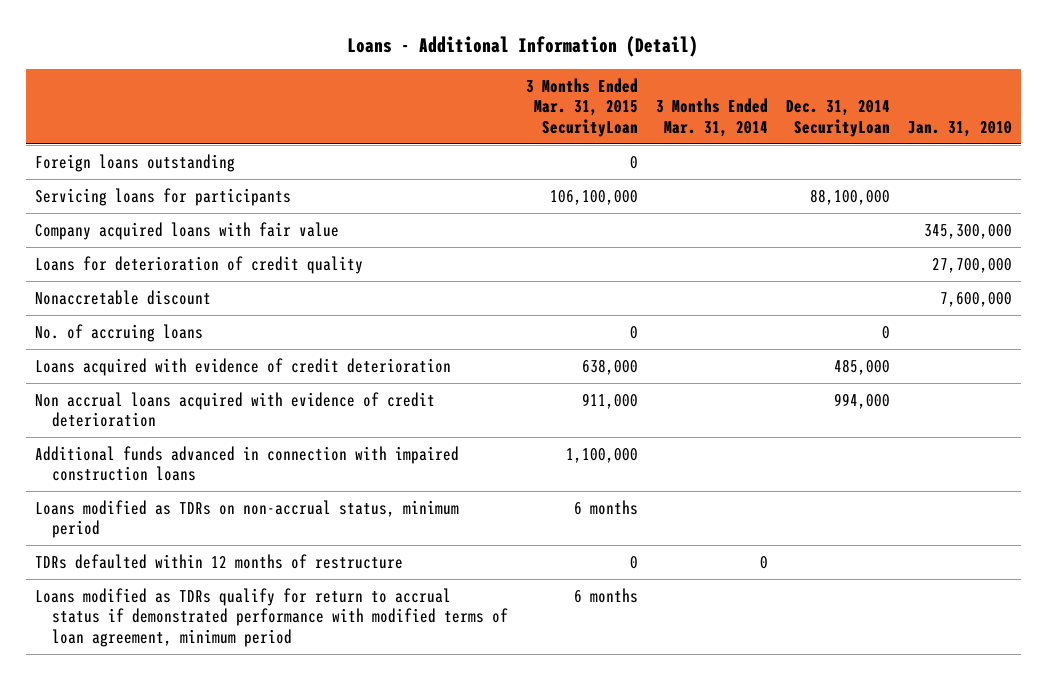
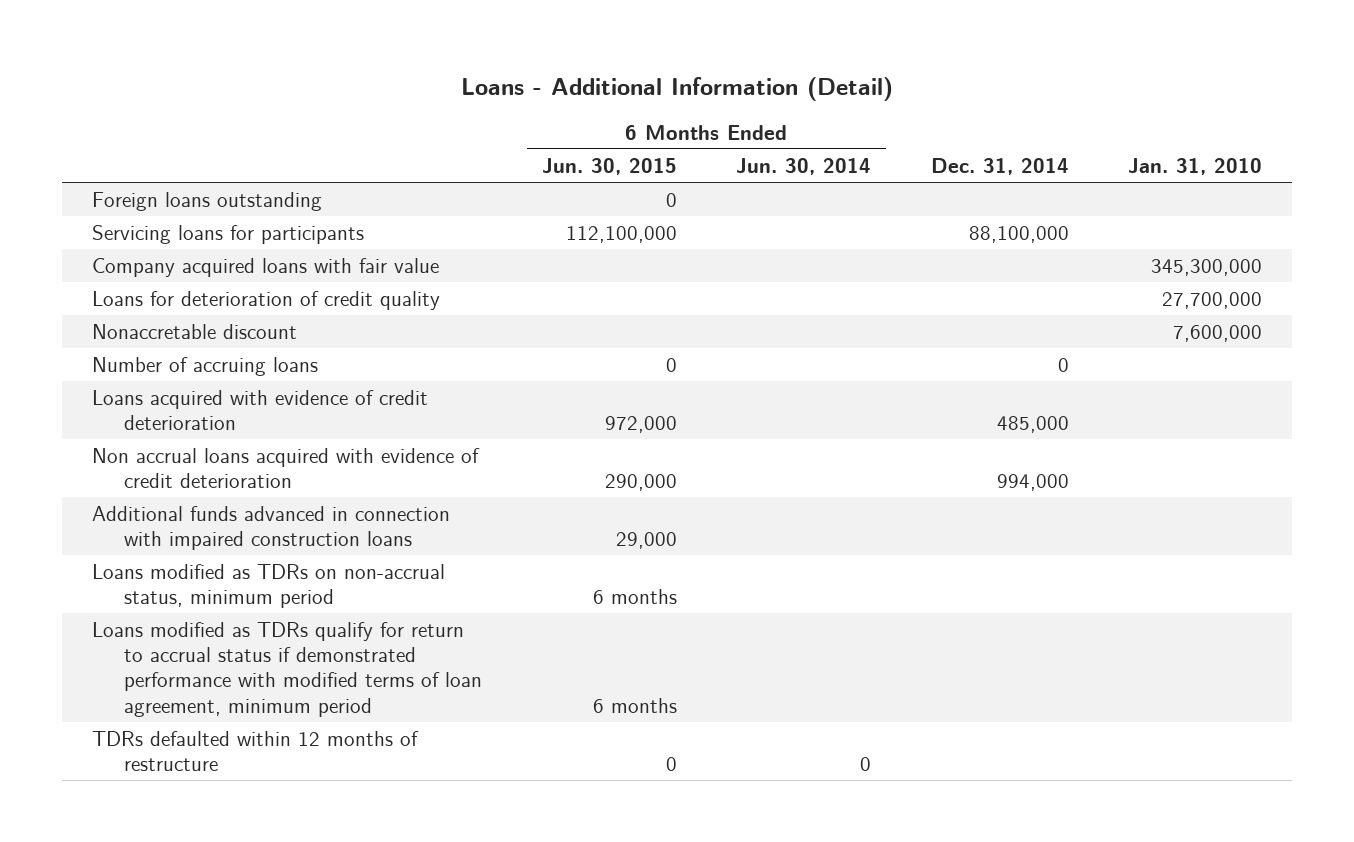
- | 3 Months Ended Mar. 31, 2015 SecurityLoan | 3 Months Ended Mar. 31, 2014 | Dec. 31, 2014 SecurityLoan | Jan. 31, 2010
+ | 6 Months Ended Jun. 30, 2015 | 6 Months Ended Jun. 30, 2014 | Dec. 31, 2014 | Jan. 31, 2010
- No. of accruing loans | 0 | | 0 |
+ Number of accruing loans | 0 | | 0 |
moved down: TDRs defaulted within 12 months of restructure | 0 | 0 | |

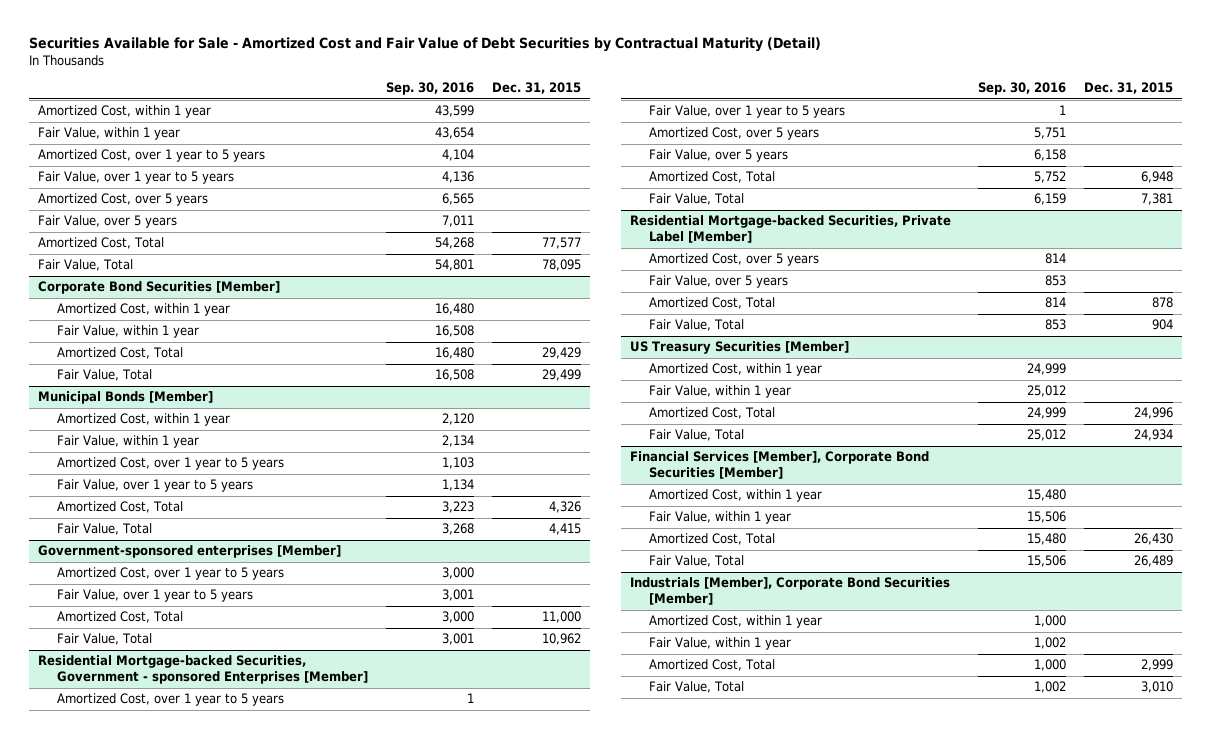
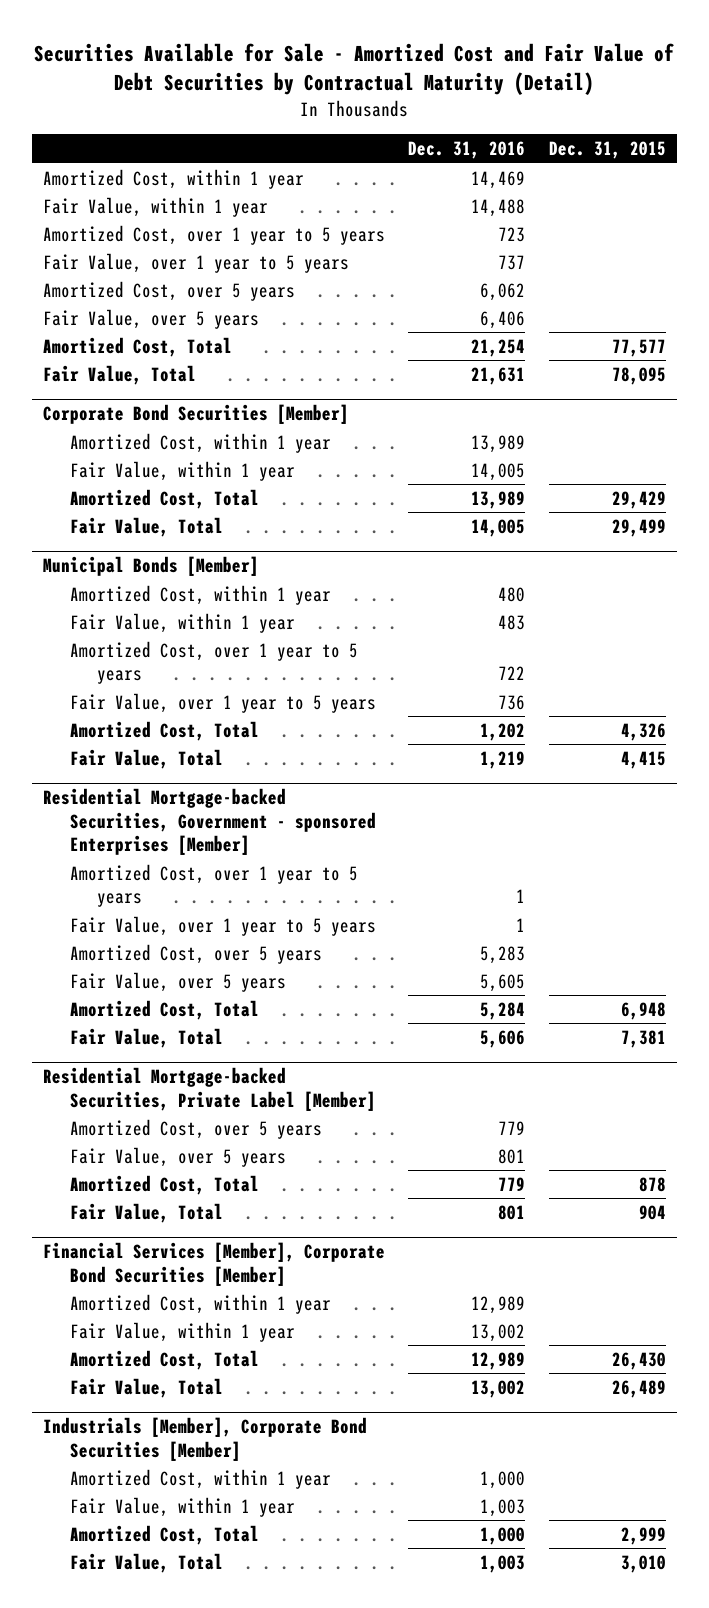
- | Sep. 30, 2016 | Dec. 31, 2015
+ | Dec. 31, 2016 | Dec. 31, 2015
- Government-sponsored enterprises [Member]
- Amortized Cost, over 1 year to 5 years | 3,000 |
- Fair Value, over 1 year to 5 years | 3,001 |
- Amortized Cost, Total | 3,000 | 11,000
- Fair Value, Total | 3,001 | 10,962
- US Treasury Securities [Member]
- Amortized Cost, within 1 year | 24,999 |
- Fair Value, within 1 year | 25,012 |
- Amortized Cost, Total | 24,999 | 24,996
- Fair Value, Total | 25,012 | 24,934

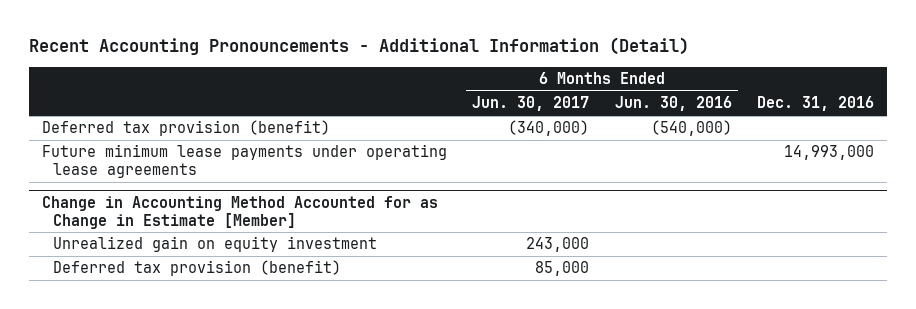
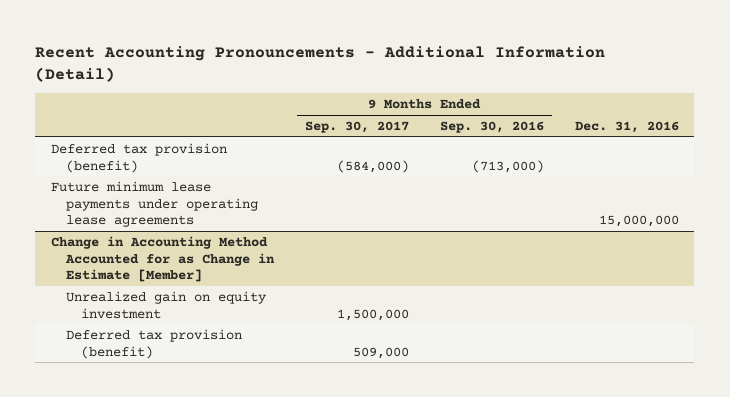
- | 6 Months Ended Jun. 30, 2017 | 6 Months Ended Jun. 30, 2016 | Dec. 31, 2016
+ | 9 Months Ended Sep. 30, 2017 | 9 Months Ended Sep. 30, 2016 | Dec. 31, 2016
- Future minimum lease payments under operating lease agreements | | | 14,993,000
+ Future minimum lease payments under operating lease agreements | | | 15,000,000

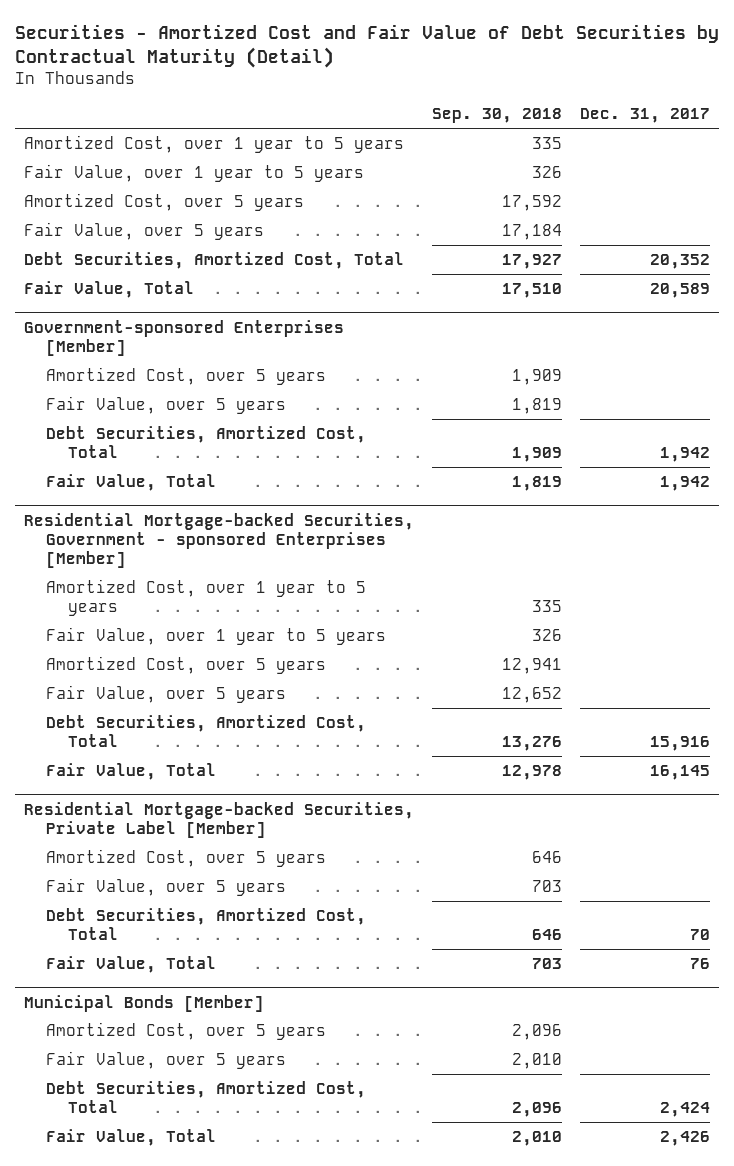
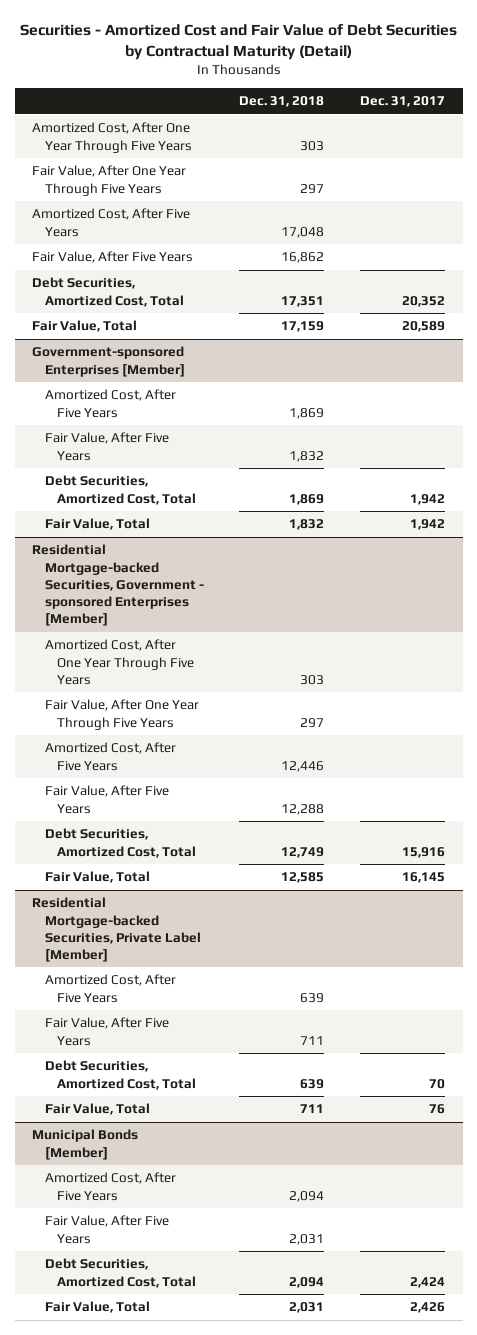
- | Sep. 30, 2018 | Dec. 31, 2017
+ | Dec. 31, 2018 | Dec. 31, 2017
- Amortized Cost, over 1 year to 5 years | 335 |
- Fair Value, over 1 year to 5 years | 326 |
- Amortized Cost, over 5 years | 17,592 |
- Fair Value, over 5 years | 17,184 |
+ Amortized Cost, After One Year Through Five Years | 303 |
+ Fair Value, After One Year Through Five Years | 297 |
+ Amortized Cost, After Five Years | 17,048 |
+ Fair Value, After Five Years | 16,862 |
@ Government-sponsored Enterprises [Member]
- Amortized Cost, over 5 years | 1,909 |
- Fair Value, over 5 years | 1,819 |
+ Amortized Cost, After Five Years | 1,869 |
+ Fair Value, After Five Years | 1,832 |
@ Residential Mortgage-backed Securities, Government - sponsored Enterprises [Member]
- Amortized Cost, over 1 year to 5 years | 335 |
- Fair Value, over 1 year to 5 years | 326 |
- Amortized Cost, over 5 years | 12,941 |
- Fair Value, over 5 years | 12,652 |
+ Amortized Cost, After One Year Through Five Years | 303 |
+ Fair Value, After One Year Through Five Years | 297 |
+ Amortized Cost, After Five Years | 12,446 |
+ Fair Value, After Five Years | 12,288 |
@ Residential Mortgage-backed Securities, Private Label [Member]
- Amortized Cost, over 5 years | 646 |
- Fair Value, over 5 years | 703 |
+ Amortized Cost, After Five Years | 639 |
+ Fair Value, After Five Years | 711 |
@ Municipal Bonds [Member]
- Amortized Cost, over 5 years | 2,096 |
- Fair Value, over 5 years | 2,010 |
+ Amortized Cost, After Five Years | 2,094 |
+ Fair Value, After Five Years | 2,031 |

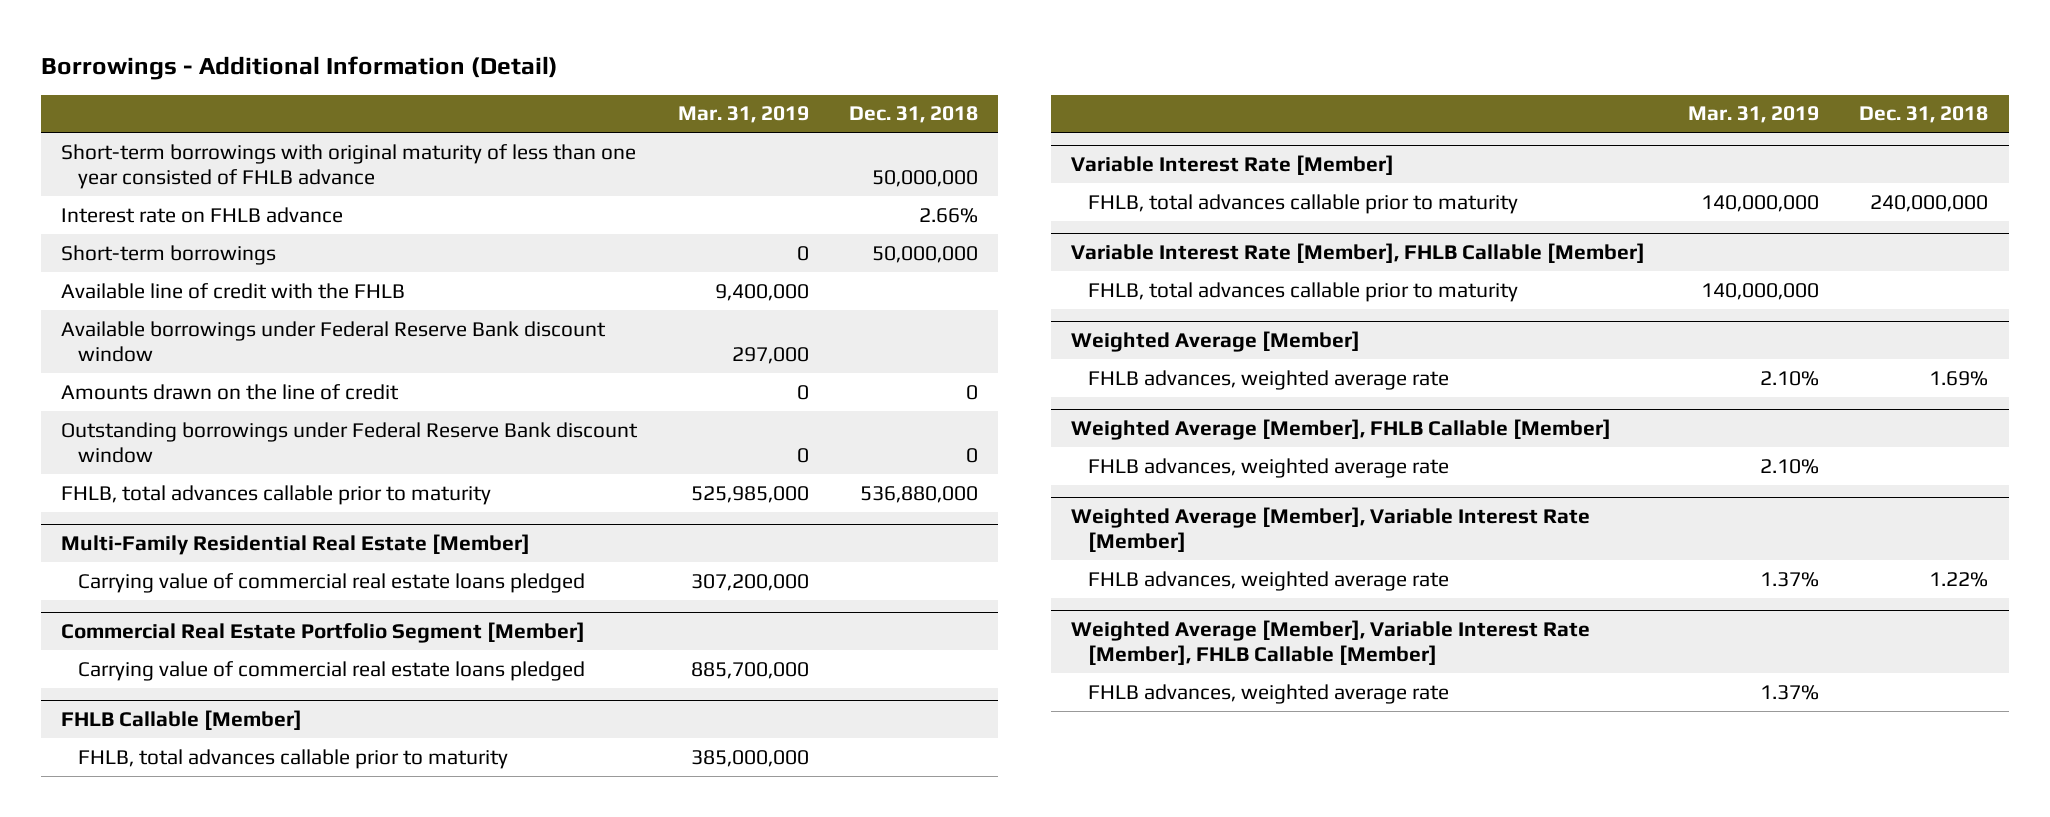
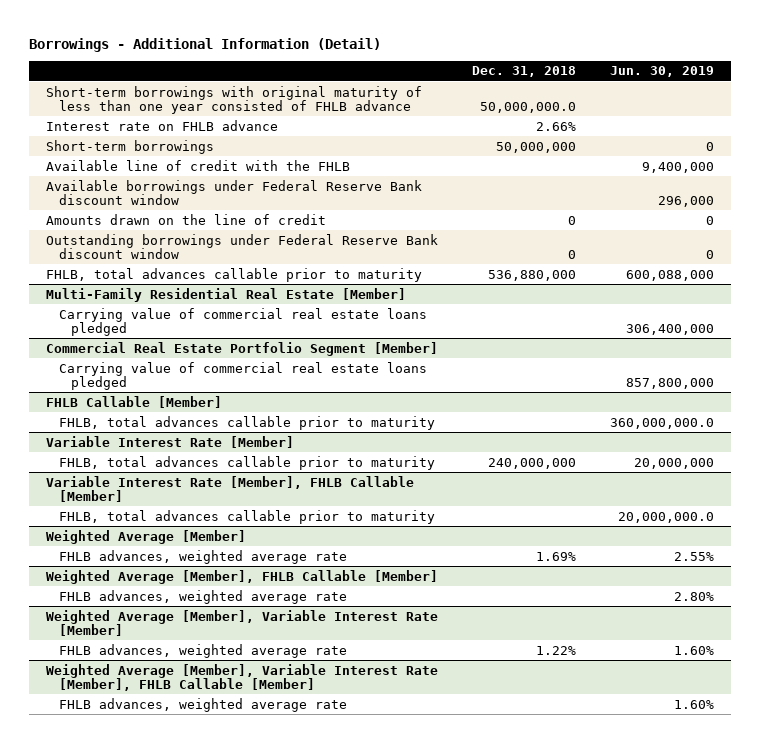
- | Mar. 31, 2019 | Dec. 31, 2018
+ | Dec. 31, 2018 | Jun. 30, 2019
- Short-term borrowings with original maturity of less than one year consisted of FHLB advance | | 50,000,000
+ Short-term borrowings with original maturity of less than one year consisted of FHLB advance | 50,000,000.0 |

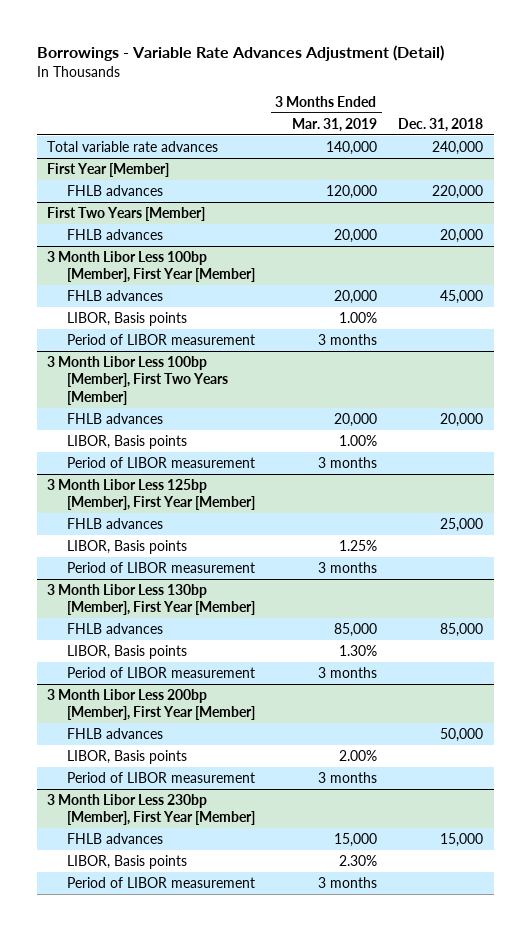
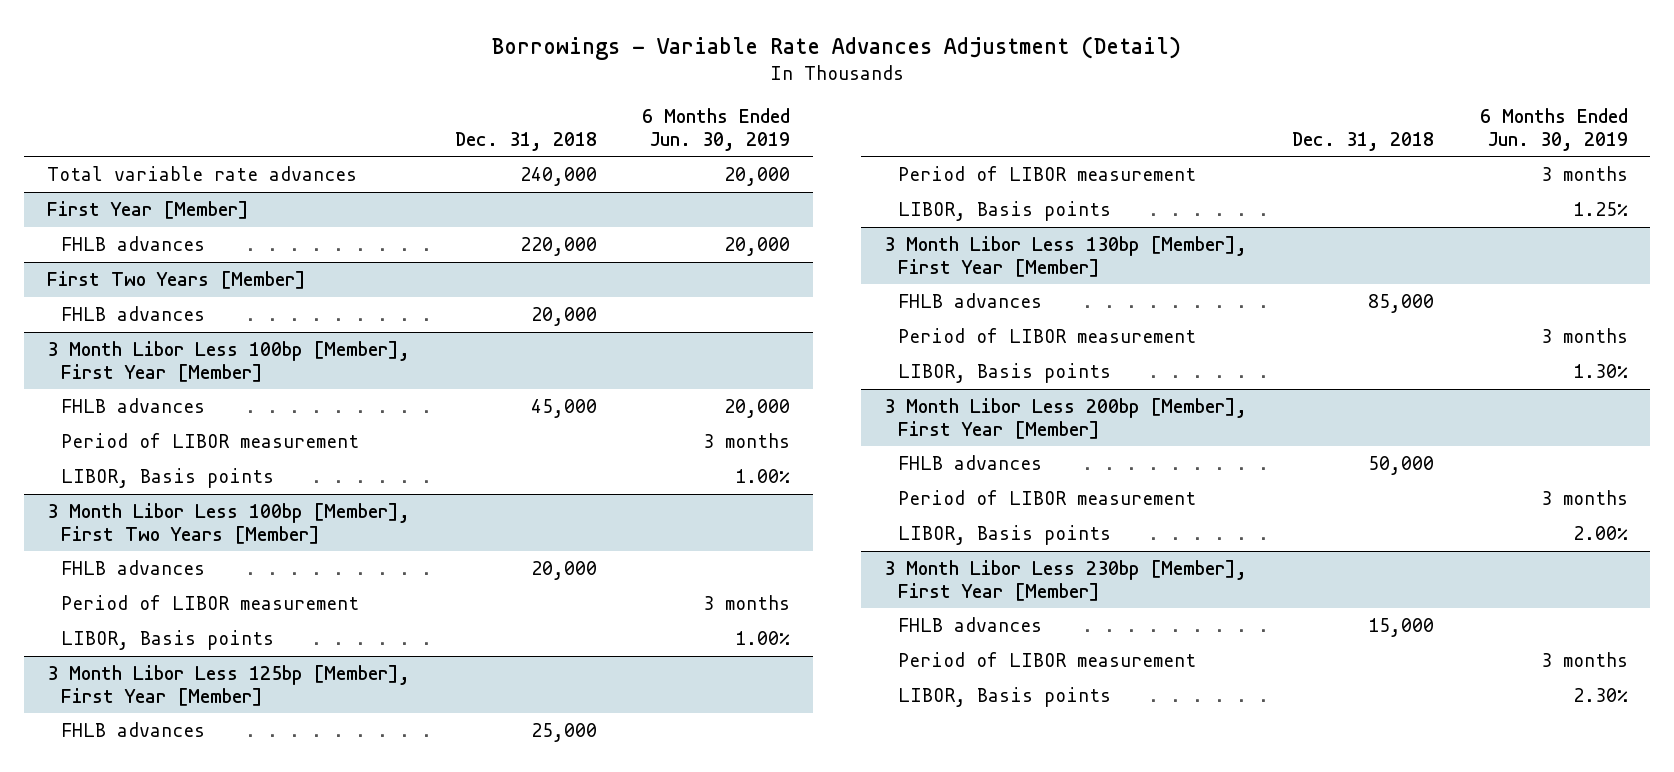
- | 3 Months Ended Mar. 31, 2019 | Dec. 31, 2018
+ | Dec. 31, 2018 | 6 Months Ended Jun. 30, 2019
@ 3 Month Libor Less 100bp [Member], First Year [Member]
moved down: LIBOR, Basis points | | 1.00%
@ 3 Month Libor Less 100bp [Member], First Two Years [Member]
moved down: LIBOR, Basis points | | 1.00%
@ 3 Month Libor Less 125bp [Member], First Year [Member]
moved down: LIBOR, Basis points | | 1.25%
@ 3 Month Libor Less 130bp [Member], First Year [Member]
moved down: LIBOR, Basis points | | 1.30%
@ 3 Month Libor Less 200bp [Member], First Year [Member]
moved down: LIBOR, Basis points | | 2.00%
@ 3 Month Libor Less 230bp [Member], First Year [Member]
moved down: LIBOR, Basis points | | 2.30%

